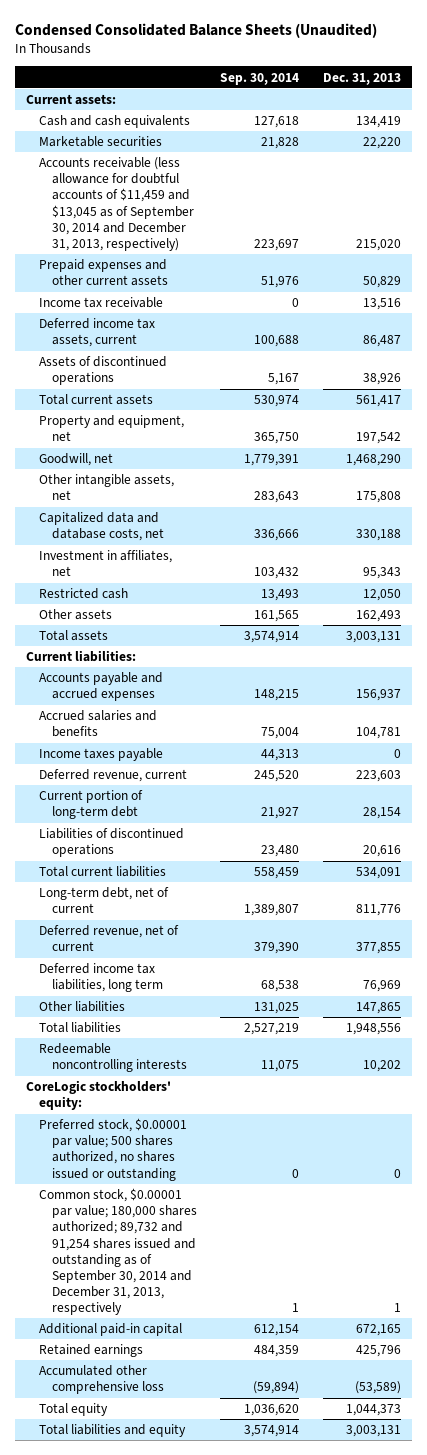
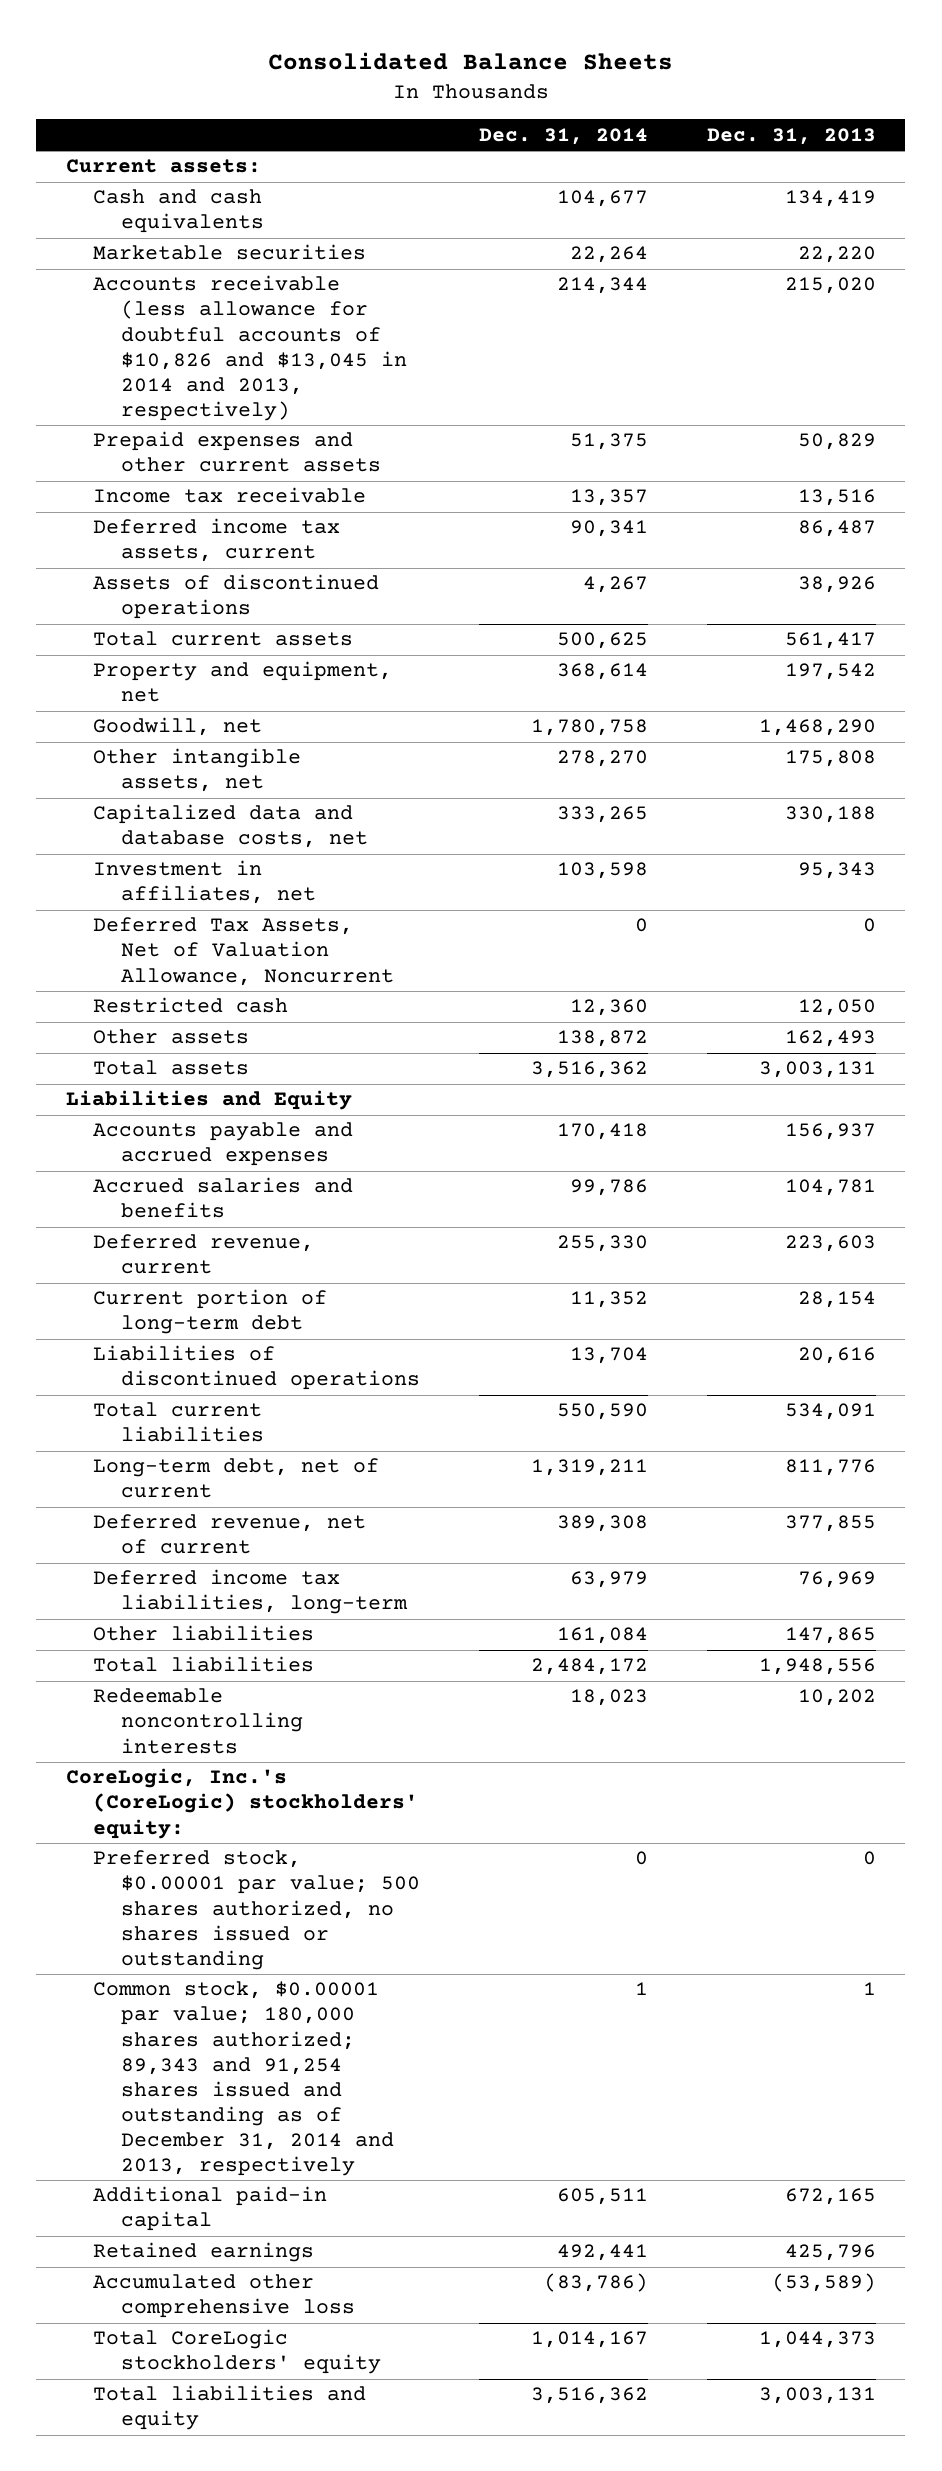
- Condensed Consolidated Balance Sheets (Unaudited)
+ Consolidated Balance Sheets
- | Sep. 30, 2014 | Dec. 31, 2013
+ | Dec. 31, 2014 | Dec. 31, 2013
- Accounts receivable (less allowance for doubtful accounts of $11,459 and $13,045 as of September 30, 2014 and December 31, 2013, respectively) | 223,697 | 215,020
+ Accounts receivable (less allowance for doubtful accounts of $10,826 and $13,045 in 2014 and 2013, respectively) | 214,344 | 215,020
+ Deferred Tax Assets, Net of Valuation Allowance, Noncurrent | 0 | 0
- Current liabilities:
+ Liabilities and Equity
- Income taxes payable | 44,313 | 0
- Deferred income tax liabilities, long term | 68,538 | 76,969
+ Deferred income tax liabilities, long-term | 63,979 | 76,969
- CoreLogic stockholders' equity:
+ CoreLogic, Inc.'s (CoreLogic) stockholders' equity:
- Common stock, $0.00001 par value; 180,000 shares authorized; 89,732 and 91,254 shares issued and outstanding as of September 30, 2014 and December 31, 2013, respectively | 1 | 1
+ Common stock, $0.00001 par value; 180,000 shares authorized; 89,343 and 91,254 shares issued and outstanding as of December 31, 2014 and 2013, respectively | 1 | 1
- Total equity | 1,036,620 | 1,044,373
+ Total CoreLogic stockholders' equity | 1,014,167 | 1,044,373

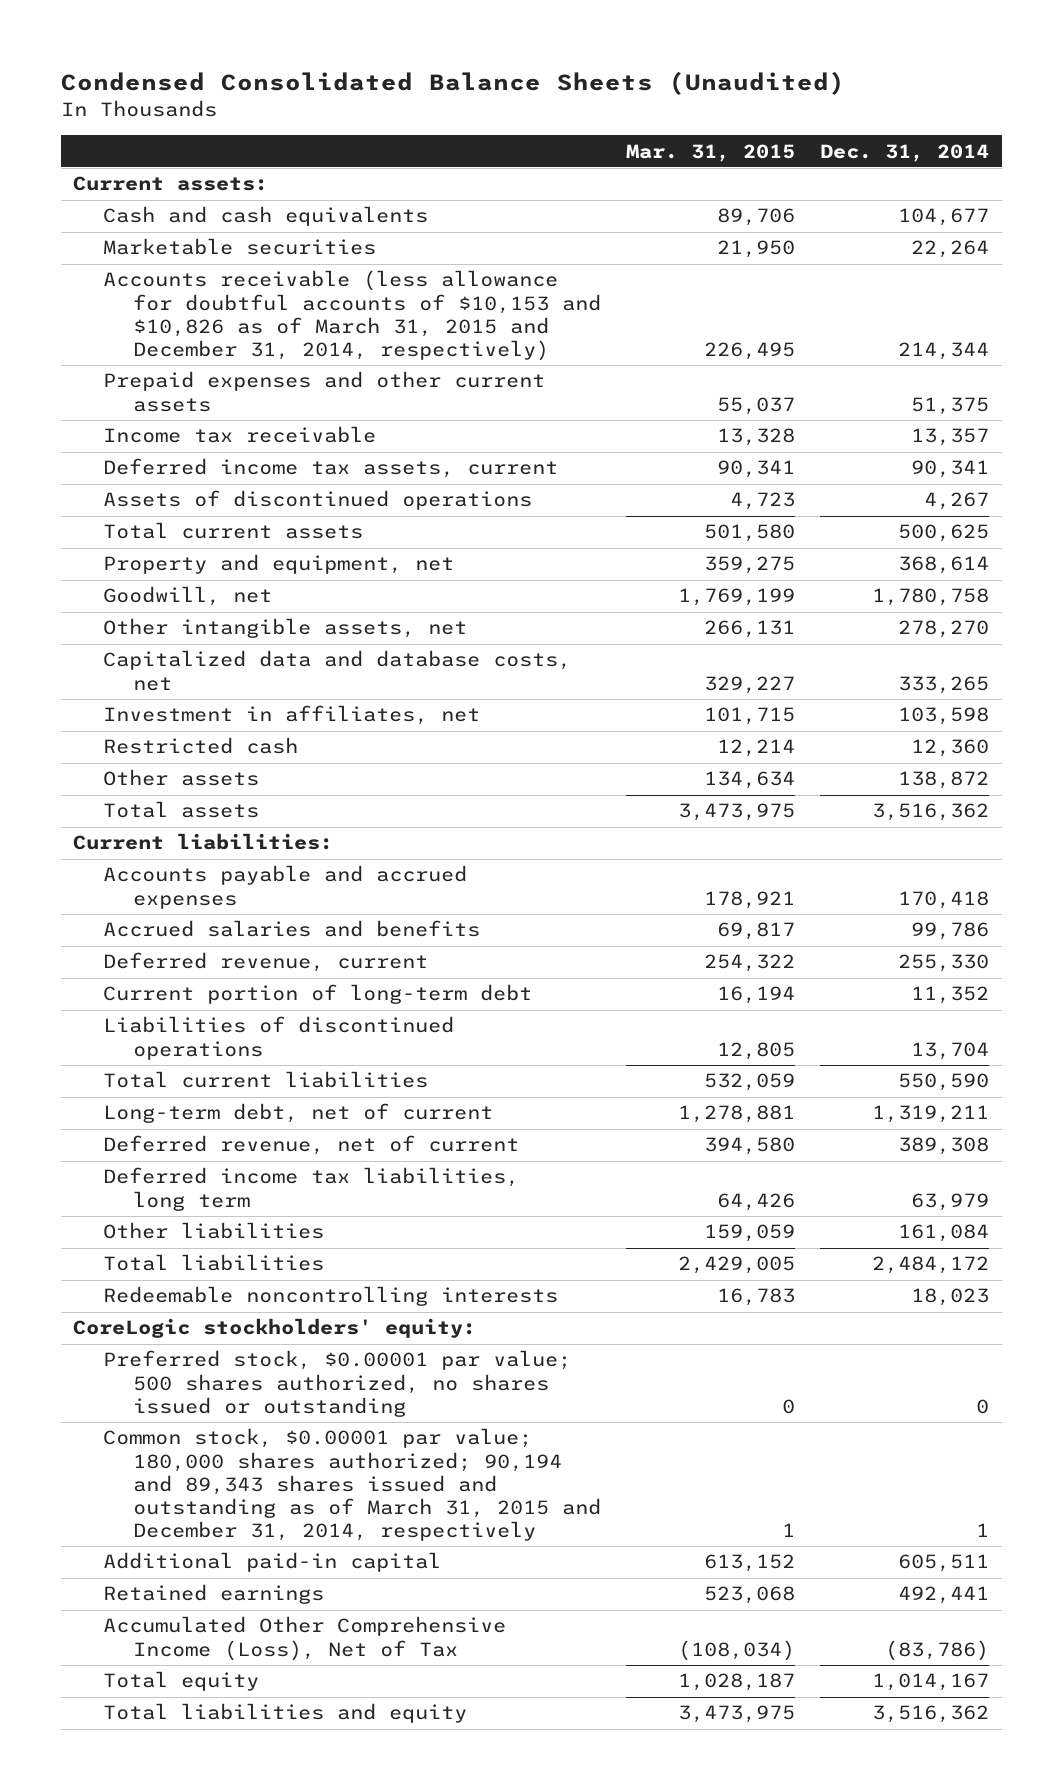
- Consolidated Balance Sheets
+ Condensed Consolidated Balance Sheets (Unaudited)
- | Dec. 31, 2014 | Dec. 31, 2013
+ | Mar. 31, 2015 | Dec. 31, 2014
- Accounts receivable (less allowance for doubtful accounts of $10,826 and $13,045 in 2014 and 2013, respectively) | 214,344 | 215,020
+ Accounts receivable (less allowance for doubtful accounts of $10,153 and $10,826 as of March 31, 2015 and December 31, 2014, respectively) | 226,495 | 214,344
- Deferred Tax Assets, Net of Valuation Allowance, Noncurrent | 0 | 0
- Liabilities and Equity
+ Current liabilities:
- Deferred income tax liabilities, long-term | 63,979 | 76,969
+ Deferred income tax liabilities, long term | 64,426 | 63,979
- CoreLogic, Inc.'s (CoreLogic) stockholders' equity:
+ CoreLogic stockholders' equity:
- Common stock, $0.00001 par value; 180,000 shares authorized; 89,343 and 91,254 shares issued and outstanding as of December 31, 2014 and 2013, respectively | 1 | 1
+ Common stock, $0.00001 par value; 180,000 shares authorized; 90,194 and 89,343 shares issued and outstanding as of March 31, 2015 and December 31, 2014, respectively | 1 | 1
- Accumulated other comprehensive loss | (83,786) | (53,589)
- Total CoreLogic stockholders' equity | 1,014,167 | 1,044,373
+ Accumulated Other Comprehensive Income (Loss), Net of Tax | (108,034) | (83,786)
+ Total equity | 1,028,187 | 1,014,167

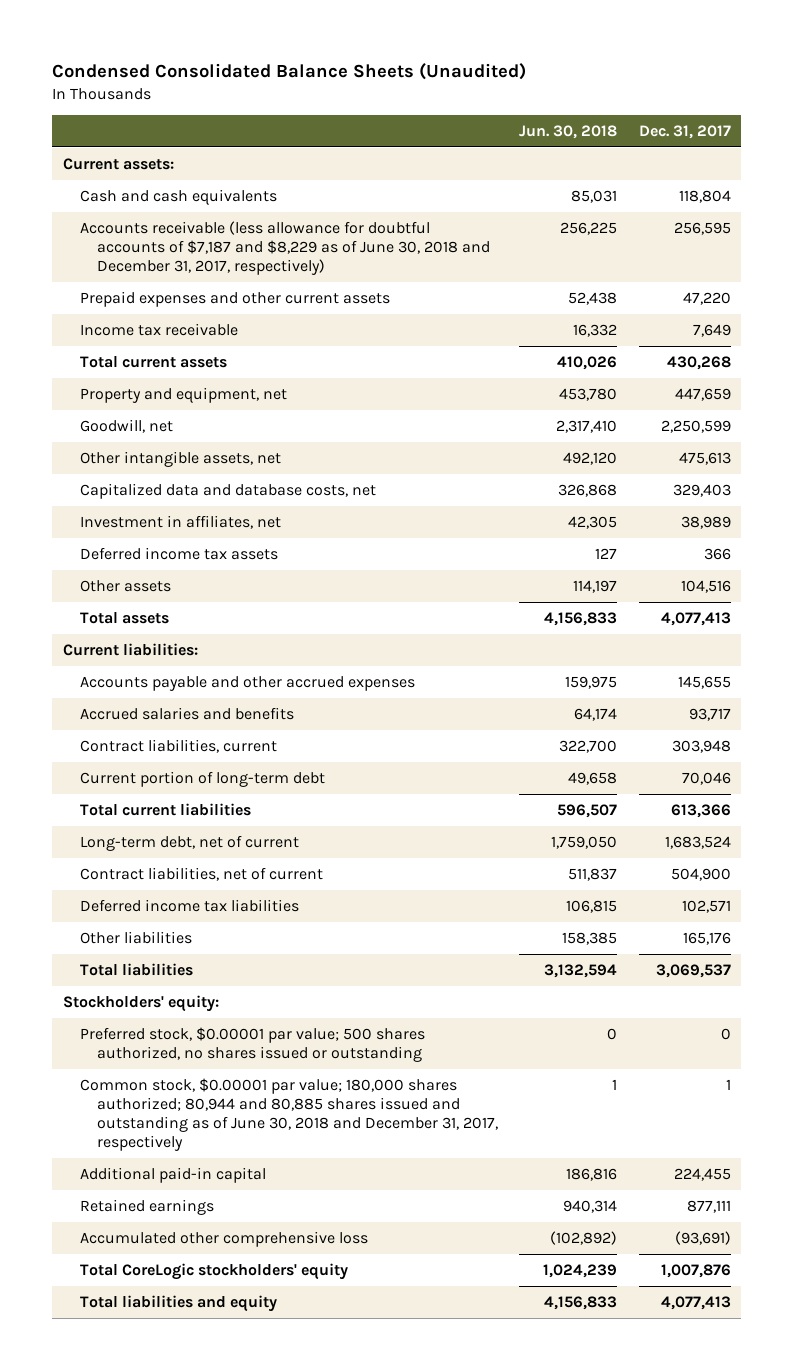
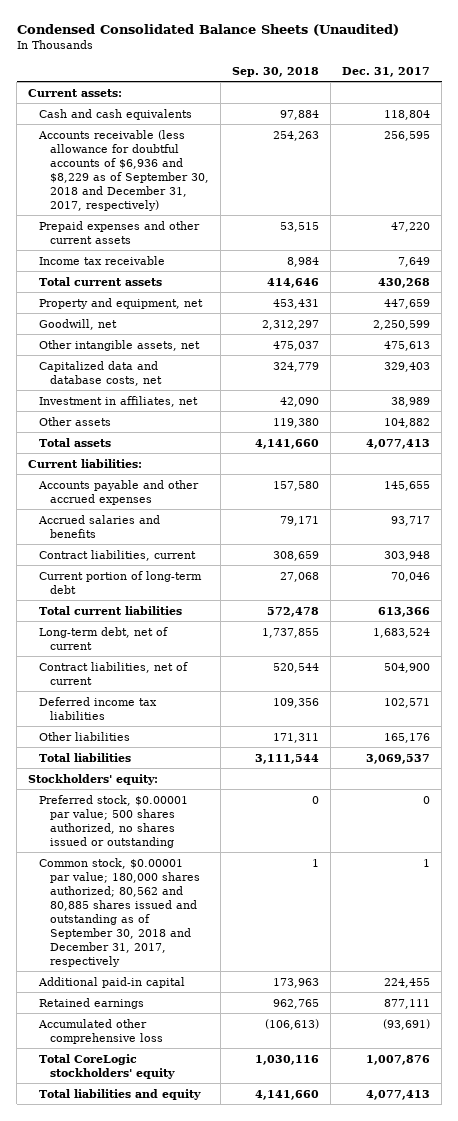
- | Jun. 30, 2018 | Dec. 31, 2017
+ | Sep. 30, 2018 | Dec. 31, 2017
- Accounts receivable (less allowance for doubtful accounts of $7,187 and $8,229 as of June 30, 2018 and December 31, 2017, respectively) | 256,225 | 256,595
+ Accounts receivable (less allowance for doubtful accounts of $6,936 and $8,229 as of September 30, 2018 and December 31, 2017, respectively) | 254,263 | 256,595
- Deferred income tax assets | 127 | 366
- Other assets | 114,197 | 104,516
+ Other assets | 119,380 | 104,882
- Common stock, $0.00001 par value; 180,000 shares authorized; 80,944 and 80,885 shares issued and outstanding as of June 30, 2018 and December 31, 2017, respectively | 1 | 1
+ Common stock, $0.00001 par value; 180,000 shares authorized; 80,562 and 80,885 shares issued and outstanding as of September 30, 2018 and December 31, 2017, respectively | 1 | 1

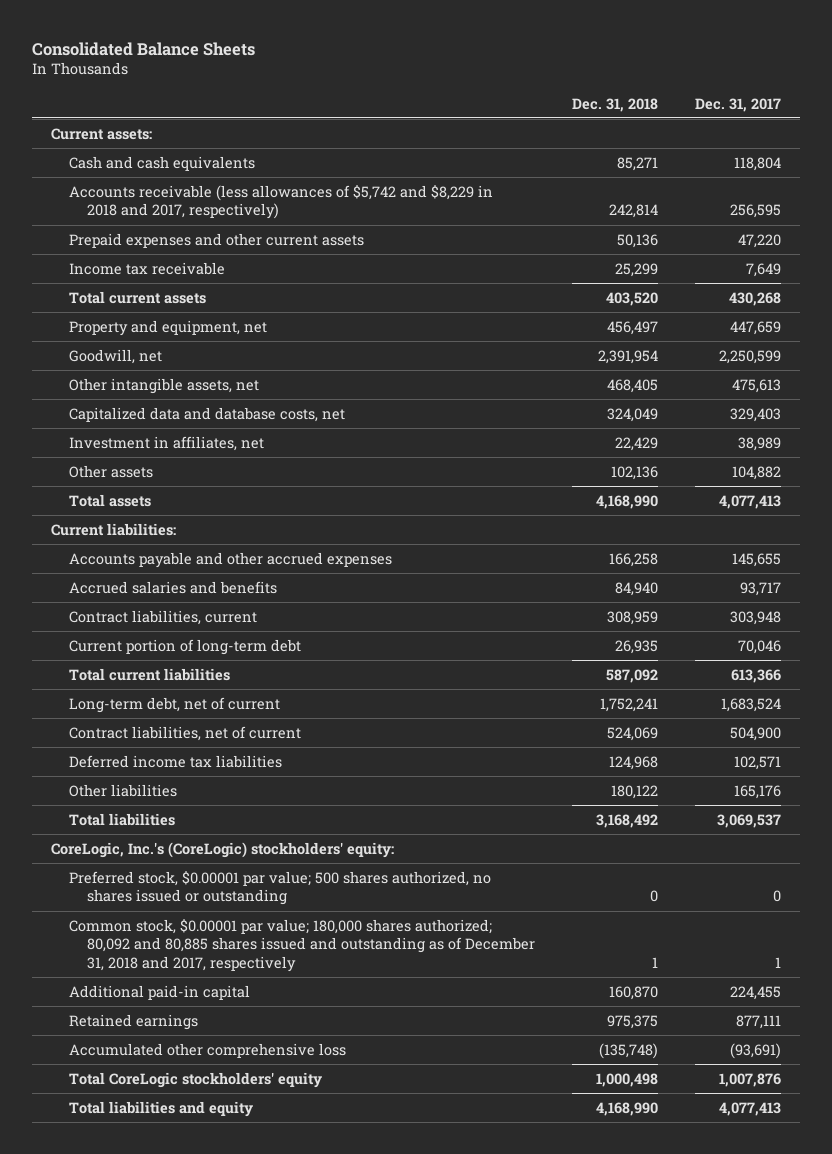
- Condensed Consolidated Balance Sheets (Unaudited)
+ Consolidated Balance Sheets
- | Sep. 30, 2018 | Dec. 31, 2017
+ | Dec. 31, 2018 | Dec. 31, 2017
- Accounts receivable (less allowance for doubtful accounts of $6,936 and $8,229 as of September 30, 2018 and December 31, 2017, respectively) | 254,263 | 256,595
+ Accounts receivable (less allowances of $5,742 and $8,229 in 2018 and 2017, respectively) | 242,814 | 256,595
- Stockholders' equity:
+ CoreLogic, Inc.'s (CoreLogic) stockholders' equity:
- Common stock, $0.00001 par value; 180,000 shares authorized; 80,562 and 80,885 shares issued and outstanding as of September 30, 2018 and December 31, 2017, respectively | 1 | 1
+ Common stock, $0.00001 par value; 180,000 shares authorized; 80,092 and 80,885 shares issued and outstanding as of December 31, 2018 and 2017, respectively | 1 | 1

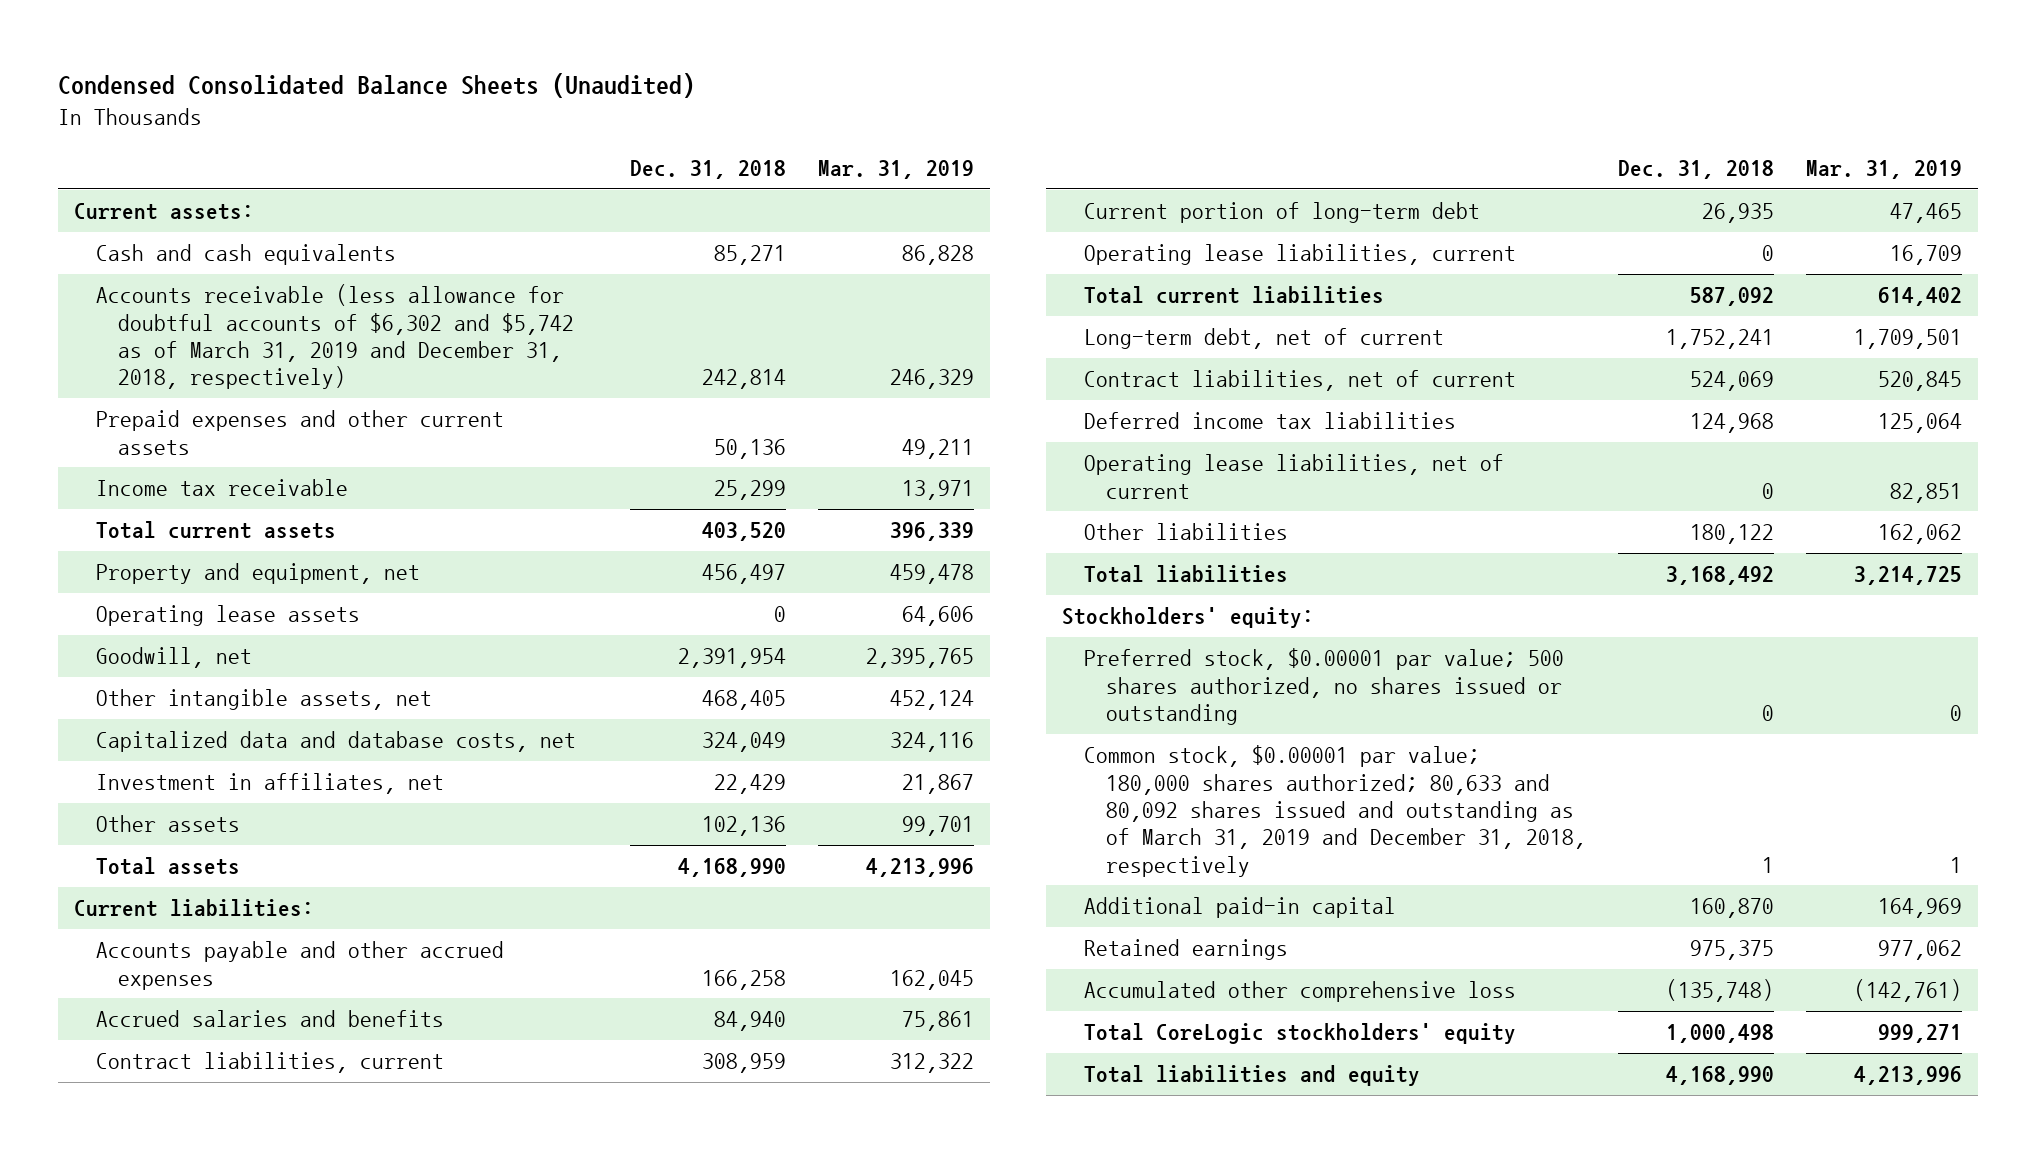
- Consolidated Balance Sheets
+ Condensed Consolidated Balance Sheets (Unaudited)
- | Dec. 31, 2018 | Dec. 31, 2017
+ | Dec. 31, 2018 | Mar. 31, 2019
- Accounts receivable (less allowances of $5,742 and $8,229 in 2018 and 2017, respectively) | 242,814 | 256,595
+ Accounts receivable (less allowance for doubtful accounts of $6,302 and $5,742 as of March 31, 2019 and December 31, 2018, respectively) | 242,814 | 246,329
+ Operating lease assets | 0 | 64,606
+ Operating lease liabilities, current | 0 | 16,709
+ Operating lease liabilities, net of current | 0 | 82,851
- CoreLogic, Inc.'s (CoreLogic) stockholders' equity:
+ Stockholders' equity:
- Common stock, $0.00001 par value; 180,000 shares authorized; 80,092 and 80,885 shares issued and outstanding as of December 31, 2018 and 2017, respectively | 1 | 1
+ Common stock, $0.00001 par value; 180,000 shares authorized; 80,633 and 80,092 shares issued and outstanding as of March 31, 2019 and December 31, 2018, respectively | 1 | 1

